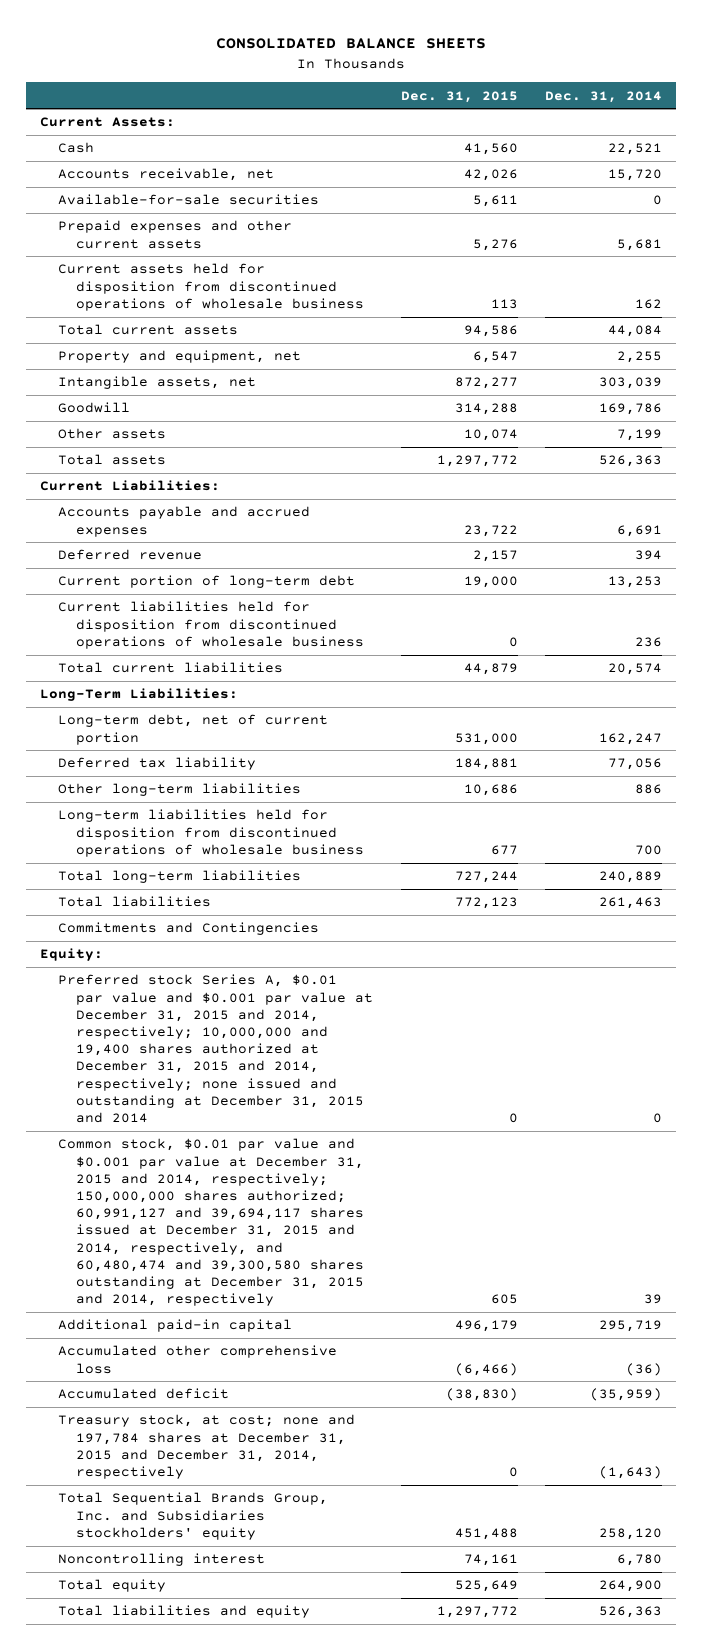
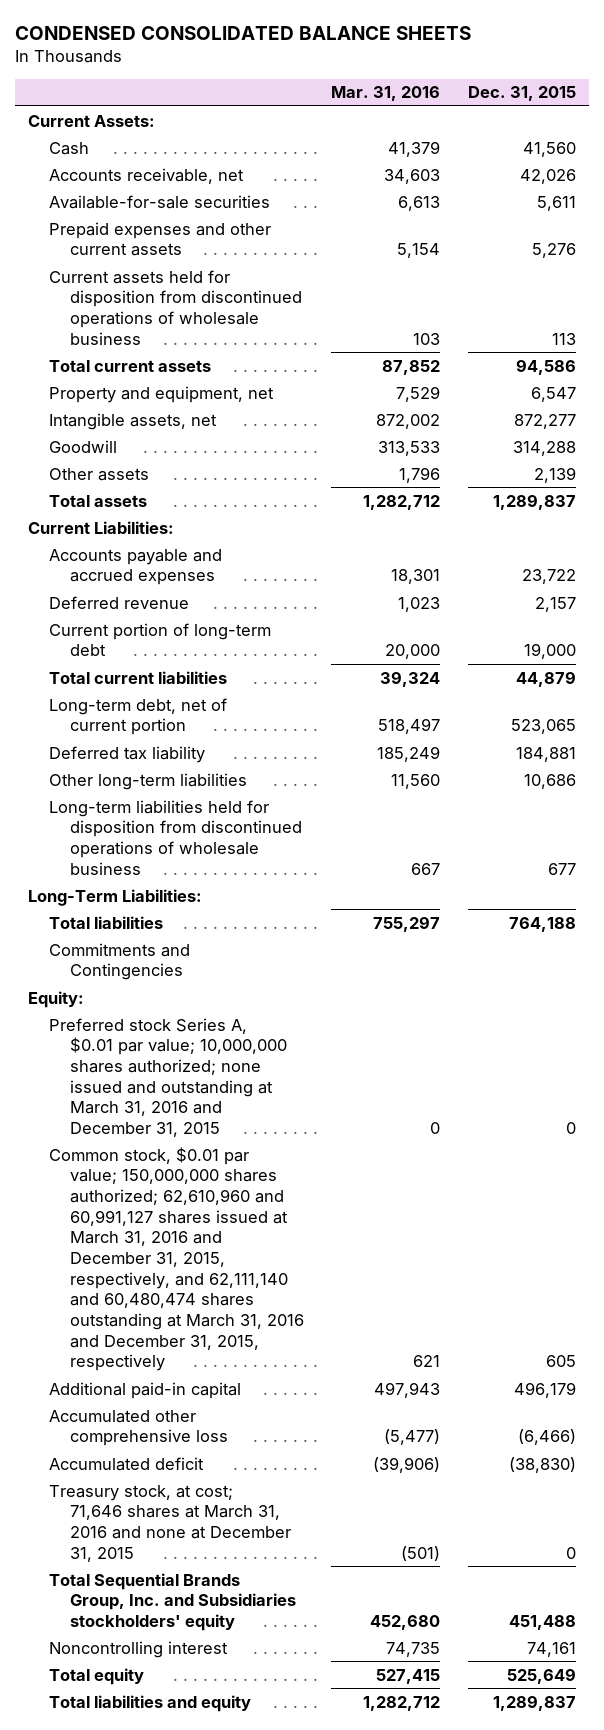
- CONSOLIDATED BALANCE SHEETS
+ CONDENSED CONSOLIDATED BALANCE SHEETS
- | Dec. 31, 2015 | Dec. 31, 2014
+ | Mar. 31, 2016 | Dec. 31, 2015
- Other assets | 10,074 | 7,199
- Total assets | 1,297,772 | 526,363
+ Other assets | 1,796 | 2,139
+ Total assets | 1,282,712 | 1,289,837
- Current liabilities held for disposition from discontinued operations of wholesale business | 0 | 236
- Long-term debt, net of current portion | 531,000 | 162,247
+ Long-term debt, net of current portion | 518,497 | 523,065
- Total long-term liabilities | 727,244 | 240,889
- Total liabilities | 772,123 | 261,463
moved down: Long-Term Liabilities:
+ Total liabilities | 755,297 | 764,188
- Preferred stock Series A, $0.01 par value and $0.001 par value at December 31, 2015 and 2014, respectively; 10,000,000 and 19,400 shares authorized at December 31, 2015 and 2014, respectively; none issued and outstanding at December 31, 2015 and 2014 | 0 | 0
- Common stock, $0.01 par value and $0.001 par value at December 31, 2015 and 2014, respectively; 150,000,000 shares authorized; 60,991,127 and 39,694,117 shares issued at December 31, 2015 and 2014, respectively, and 60,480,474 and 39,300,580 shares outstanding at December 31, 2015 and 2014, respectively | 605 | 39
+ Preferred stock Series A, $0.01 par value; 10,000,000 shares authorized; none issued and outstanding at March 31, 2016 and December 31, 2015 | 0 | 0
+ Common stock, $0.01 par value; 150,000,000 shares authorized; 62,610,960 and 60,991,127 shares issued at March 31, 2016 and December 31, 2015, respectively, and 62,111,140 and 60,480,474 shares outstanding at March 31, 2016 and December 31, 2015, respectively | 621 | 605
- Treasury stock, at cost; none and 197,784 shares at December 31, 2015 and December 31, 2014, respectively | 0 | (1,643)
+ Treasury stock, at cost; 71,646 shares at March 31, 2016 and none at December 31, 2015 | (501) | 0
- Total liabilities and equity | 1,297,772 | 526,363
+ Total liabilities and equity | 1,282,712 | 1,289,837

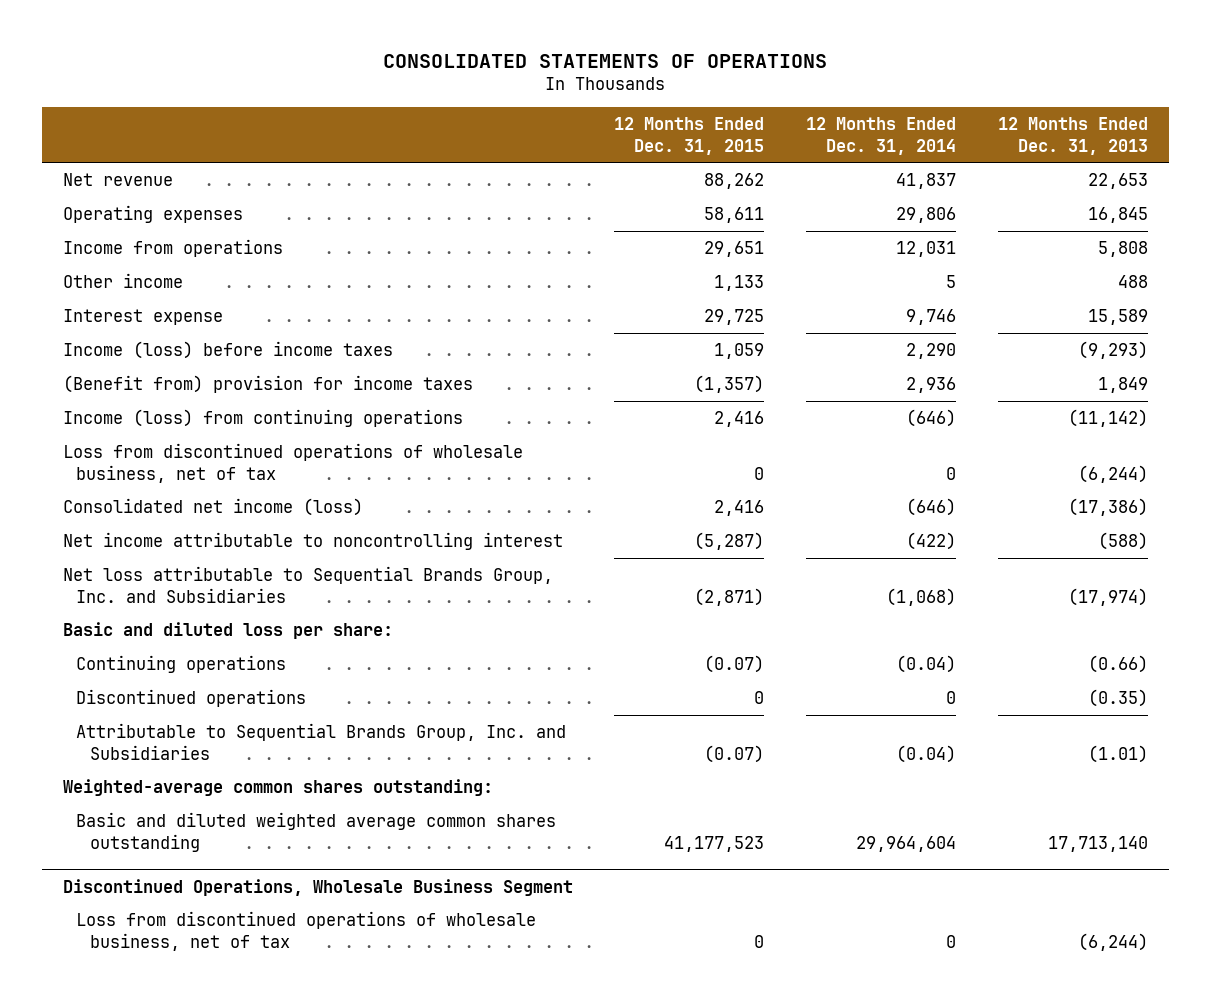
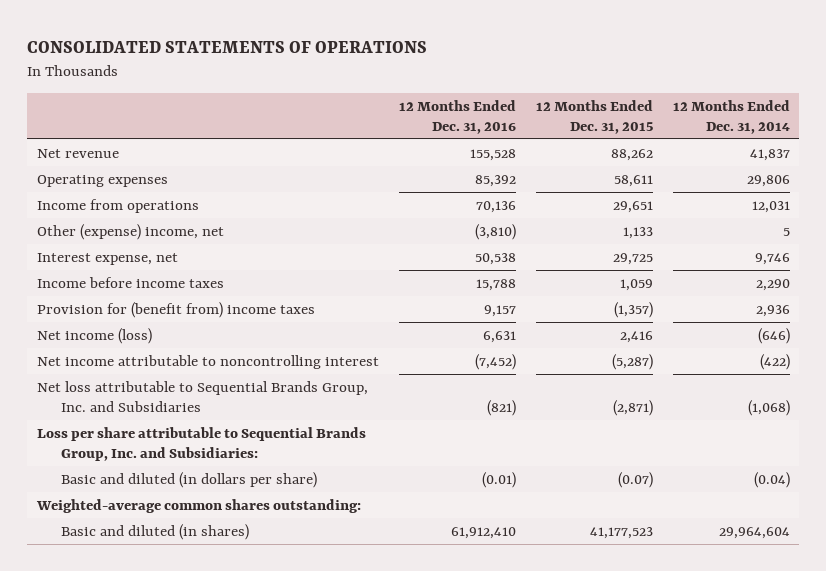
- | 12 Months Ended Dec. 31, 2015 | 12 Months Ended Dec. 31, 2014 | 12 Months Ended Dec. 31, 2013
+ | 12 Months Ended Dec. 31, 2016 | 12 Months Ended Dec. 31, 2015 | 12 Months Ended Dec. 31, 2014
- Other income | 1,133 | 5 | 488
- Interest expense | 29,725 | 9,746 | 15,589
- Income (loss) before income taxes | 1,059 | 2,290 | (9,293)
- (Benefit from) provision for income taxes | (1,357) | 2,936 | 1,849
- Income (loss) from continuing operations | 2,416 | (646) | (11,142)
- Loss from discontinued operations of wholesale business, net of tax | 0 | 0 | (6,244)
- Consolidated net income (loss) | 2,416 | (646) | (17,386)
+ Other (expense) income, net | (3,810) | 1,133 | 5
+ Interest expense, net | 50,538 | 29,725 | 9,746
+ Income before income taxes | 15,788 | 1,059 | 2,290
+ Provision for (benefit from) income taxes | 9,157 | (1,357) | 2,936
+ Net income (loss) | 6,631 | 2,416 | (646)
- Basic and diluted loss per share:
- Continuing operations | (0.07) | (0.04) | (0.66)
- Discontinued operations | 0 | 0 | (0.35)
- Attributable to Sequential Brands Group, Inc. and Subsidiaries | (0.07) | (0.04) | (1.01)
+ Loss per share attributable to Sequential Brands Group, Inc. and Subsidiaries:
+ Basic and diluted (in dollars per share) | (0.01) | (0.07) | (0.04)
- Basic and diluted weighted average common shares outstanding | 41,177,523 | 29,964,604 | 17,713,140
- Discontinued Operations, Wholesale Business Segment
- Loss from discontinued operations of wholesale business, net of tax | 0 | 0 | (6,244)
+ Basic and diluted (in shares) | 61,912,410 | 41,177,523 | 29,964,604

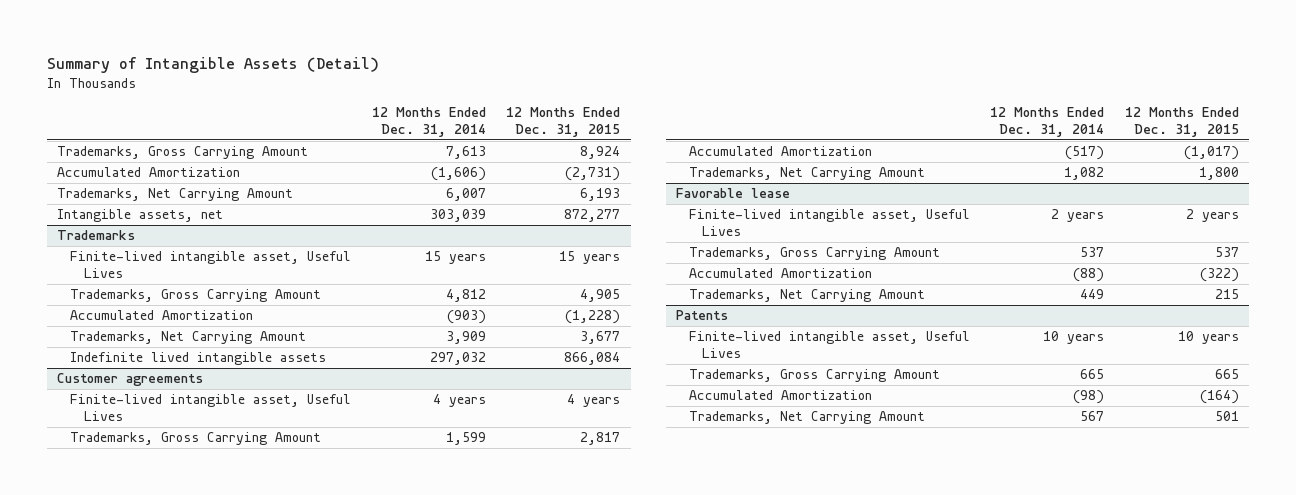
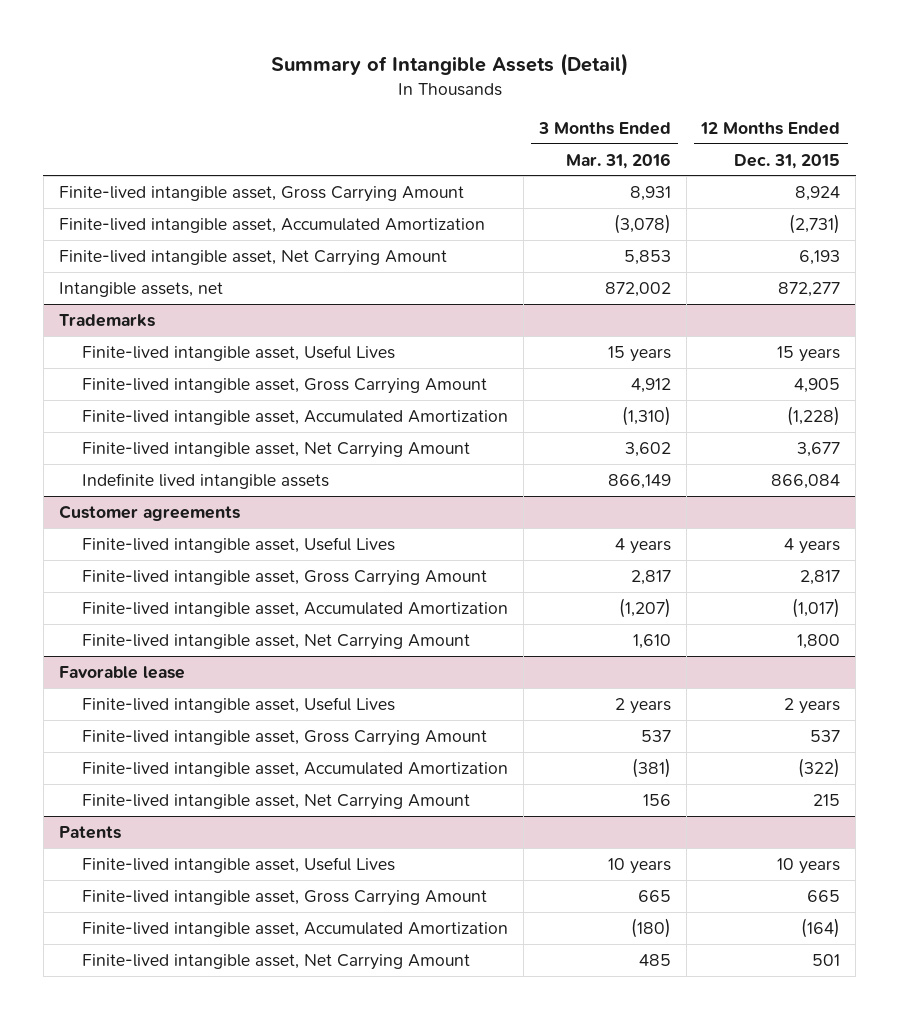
- | 12 Months Ended Dec. 31, 2014 | 12 Months Ended Dec. 31, 2015
+ | 3 Months Ended Mar. 31, 2016 | 12 Months Ended Dec. 31, 2015
- Trademarks, Gross Carrying Amount | 7,613 | 8,924
- Accumulated Amortization | (1,606) | (2,731)
- Trademarks, Net Carrying Amount | 6,007 | 6,193
+ Finite-lived intangible asset, Gross Carrying Amount | 8,931 | 8,924
+ Finite-lived intangible asset, Accumulated Amortization | (3,078) | (2,731)
+ Finite-lived intangible asset, Net Carrying Amount | 5,853 | 6,193
@ Trademarks
- Trademarks, Gross Carrying Amount | 4,812 | 4,905
- Accumulated Amortization | (903) | (1,228)
- Trademarks, Net Carrying Amount | 3,909 | 3,677
+ Finite-lived intangible asset, Gross Carrying Amount | 4,912 | 4,905
+ Finite-lived intangible asset, Accumulated Amortization | (1,310) | (1,228)
+ Finite-lived intangible asset, Net Carrying Amount | 3,602 | 3,677
@ Customer agreements
- Trademarks, Gross Carrying Amount | 1,599 | 2,817
- Accumulated Amortization | (517) | (1,017)
- Trademarks, Net Carrying Amount | 1,082 | 1,800
+ Finite-lived intangible asset, Gross Carrying Amount | 2,817 | 2,817
+ Finite-lived intangible asset, Accumulated Amortization | (1,207) | (1,017)
+ Finite-lived intangible asset, Net Carrying Amount | 1,610 | 1,800
@ Favorable lease
- Trademarks, Gross Carrying Amount | 537 | 537
- Accumulated Amortization | (88) | (322)
- Trademarks, Net Carrying Amount | 449 | 215
+ Finite-lived intangible asset, Gross Carrying Amount | 537 | 537
+ Finite-lived intangible asset, Accumulated Amortization | (381) | (322)
+ Finite-lived intangible asset, Net Carrying Amount | 156 | 215
@ Patents
- Trademarks, Gross Carrying Amount | 665 | 665
- Accumulated Amortization | (98) | (164)
- Trademarks, Net Carrying Amount | 567 | 501
+ Finite-lived intangible asset, Gross Carrying Amount | 665 | 665
+ Finite-lived intangible asset, Accumulated Amortization | (180) | (164)
+ Finite-lived intangible asset, Net Carrying Amount | 485 | 501

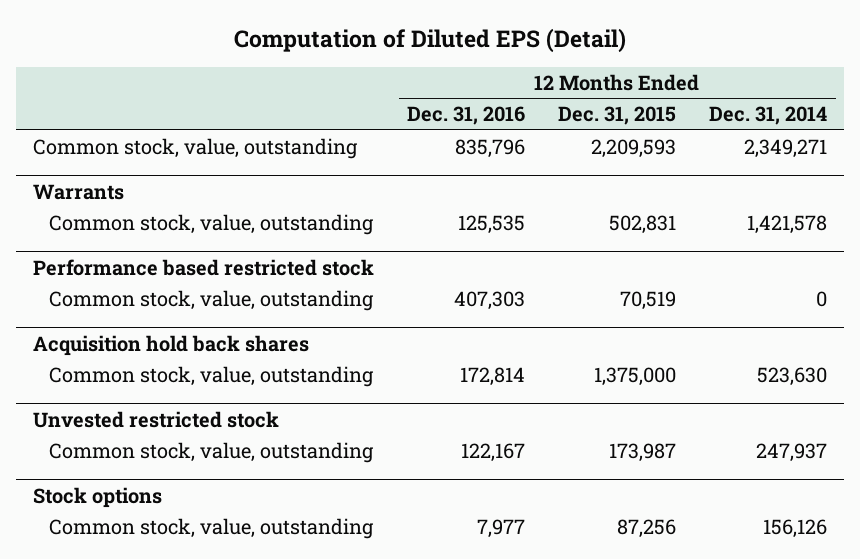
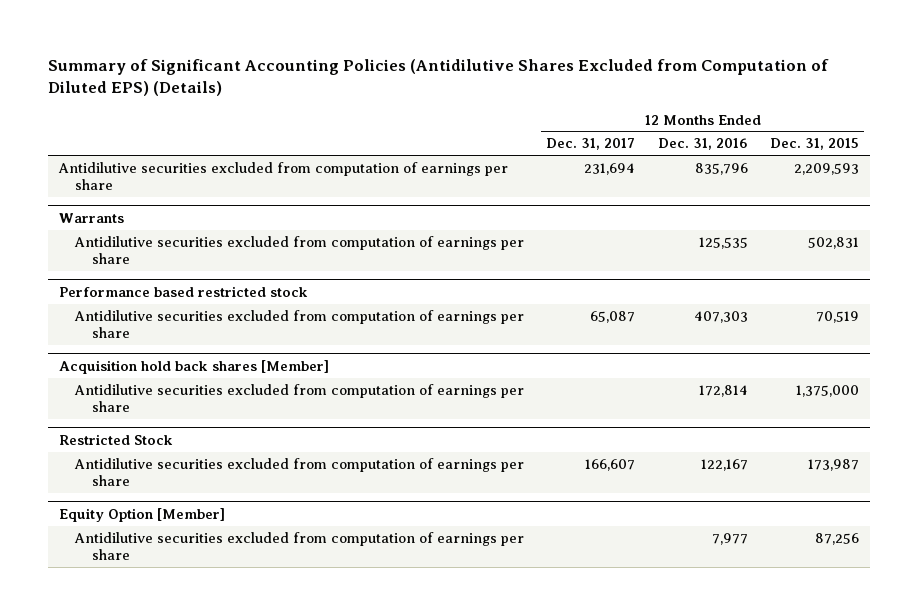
- Computation of Diluted EPS (Detail)
+ Summary of Significant Accounting Policies (Antidilutive Shares Excluded from Computation of Diluted EPS) (Details)
- | 12 Months Ended Dec. 31, 2016 | 12 Months Ended Dec. 31, 2015 | 12 Months Ended Dec. 31, 2014
+ | 12 Months Ended Dec. 31, 2017 | 12 Months Ended Dec. 31, 2016 | 12 Months Ended Dec. 31, 2015
- Common stock, value, outstanding | 835,796 | 2,209,593 | 2,349,271
+ Antidilutive securities excluded from computation of earnings per share | 231,694 | 835,796 | 2,209,593
@ Warrants
- Common stock, value, outstanding | 125,535 | 502,831 | 1,421,578
+ Antidilutive securities excluded from computation of earnings per share | | 125,535 | 502,831
@ Performance based restricted stock
- Common stock, value, outstanding | 407,303 | 70,519 | 0
- Acquisition hold back shares
- Common stock, value, outstanding | 172,814 | 1,375,000 | 523,630
- Unvested restricted stock
- Common stock, value, outstanding | 122,167 | 173,987 | 247,937
- Stock options
- Common stock, value, outstanding | 7,977 | 87,256 | 156,126
@ Performance based restricted stock
+ Antidilutive securities excluded from computation of earnings per share | 65,087 | 407,303 | 70,519
+ Acquisition hold back shares [Member]
+ Antidilutive securities excluded from computation of earnings per share | | 172,814 | 1,375,000
+ Restricted Stock
+ Antidilutive securities excluded from computation of earnings per share | 166,607 | 122,167 | 173,987
+ Equity Option [Member]
+ Antidilutive securities excluded from computation of earnings per share | | 7,977 | 87,256

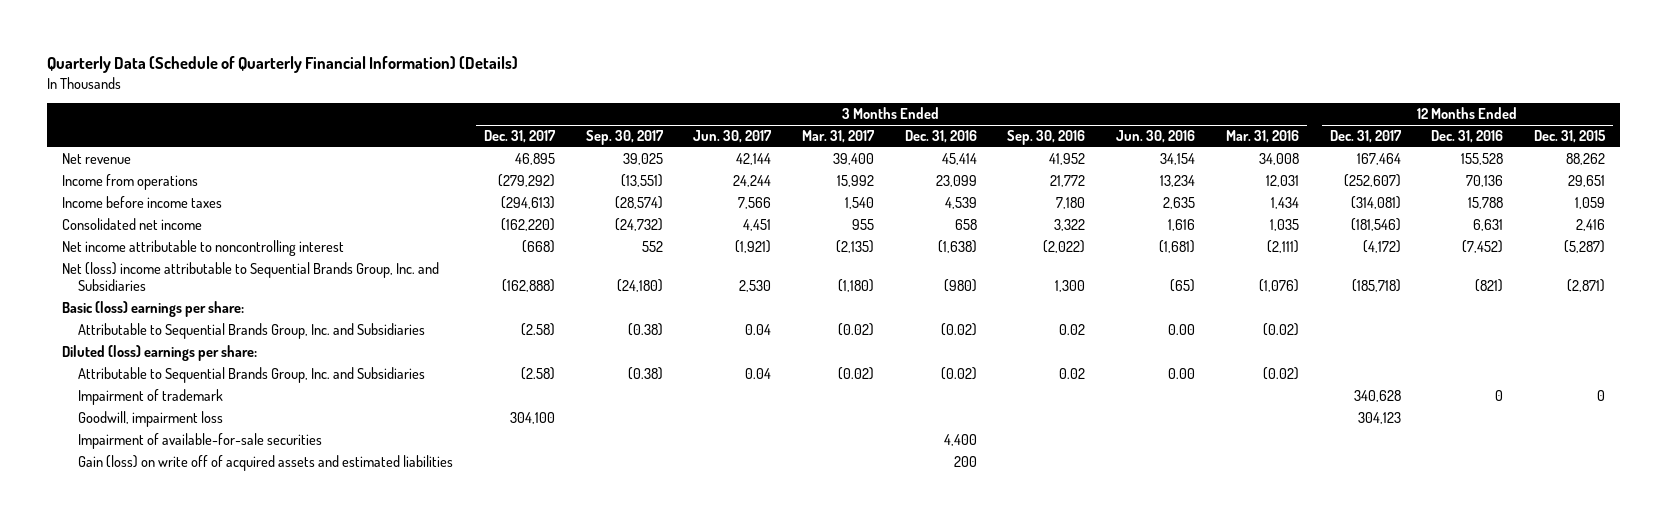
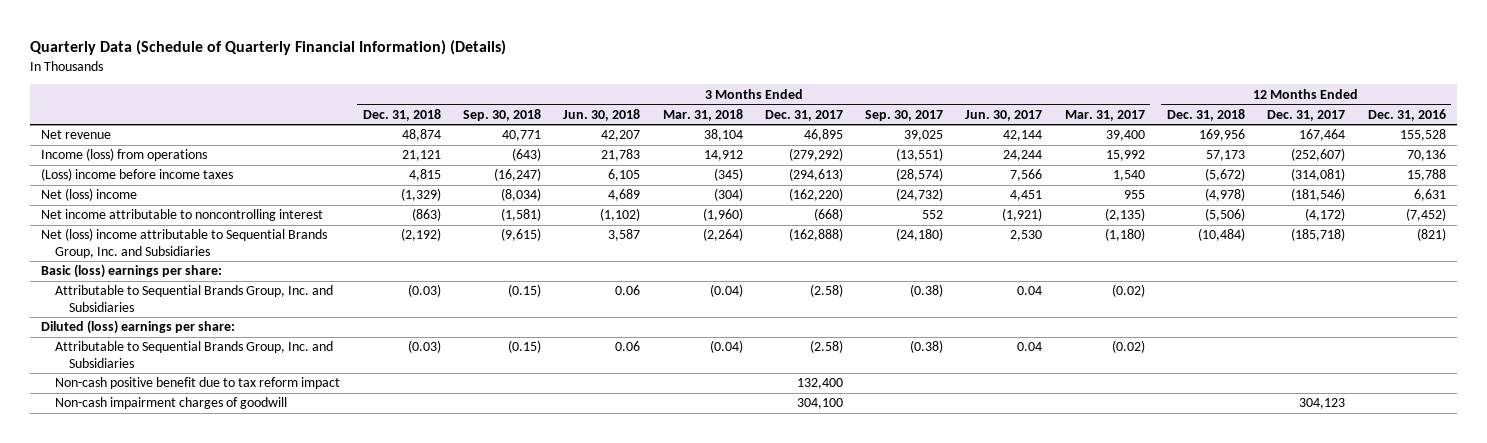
- | 3 Months Ended Dec. 31, 2017 | 3 Months Ended Sep. 30, 2017 | 3 Months Ended Jun. 30, 2017 | 3 Months Ended Mar. 31, 2017 | 3 Months Ended Dec. 31, 2016 | 3 Months Ended Sep. 30, 2016 | 3 Months Ended Jun. 30, 2016 | 3 Months Ended Mar. 31, 2016 | 12 Months Ended Dec. 31, 2017 | 12 Months Ended Dec. 31, 2016 | 12 Months Ended Dec. 31, 2015
+ | 3 Months Ended Dec. 31, 2018 | 3 Months Ended Sep. 30, 2018 | 3 Months Ended Jun. 30, 2018 | 3 Months Ended Mar. 31, 2018 | 3 Months Ended Dec. 31, 2017 | 3 Months Ended Sep. 30, 2017 | 3 Months Ended Jun. 30, 2017 | 3 Months Ended Mar. 31, 2017 | 12 Months Ended Dec. 31, 2018 | 12 Months Ended Dec. 31, 2017 | 12 Months Ended Dec. 31, 2016
- Income from operations | (279,292) | (13,551) | 24,244 | 15,992 | 23,099 | 21,772 | 13,234 | 12,031 | (252,607) | 70,136 | 29,651
- Income before income taxes | (294,613) | (28,574) | 7,566 | 1,540 | 4,539 | 7,180 | 2,635 | 1,434 | (314,081) | 15,788 | 1,059
- Consolidated net income | (162,220) | (24,732) | 4,451 | 955 | 658 | 3,322 | 1,616 | 1,035 | (181,546) | 6,631 | 2,416
+ Income (loss) from operations | 21,121 | (643) | 21,783 | 14,912 | (279,292) | (13,551) | 24,244 | 15,992 | 57,173 | (252,607) | 70,136
+ (Loss) income before income taxes | 4,815 | (16,247) | 6,105 | (345) | (294,613) | (28,574) | 7,566 | 1,540 | (5,672) | (314,081) | 15,788
+ Net (loss) income | (1,329) | (8,034) | 4,689 | (304) | (162,220) | (24,732) | 4,451 | 955 | (4,978) | (181,546) | 6,631
- Impairment of trademark | | | | | | | | | 340,628 | 0 | 0
- Goodwill, impairment loss | 304,100 | | | | | | | | 304,123 | |
- Impairment of available-for-sale securities | | | | | 4,400 | | | | | |
- Gain (loss) on write off of acquired assets and estimated liabilities | | | | | 200 | | | | | |
+ Non-cash positive benefit due to tax reform impact | | | | | 132,400 | | | | | |
+ Non-cash impairment charges of goodwill | | | | | 304,100 | | | | | 304,123 |

